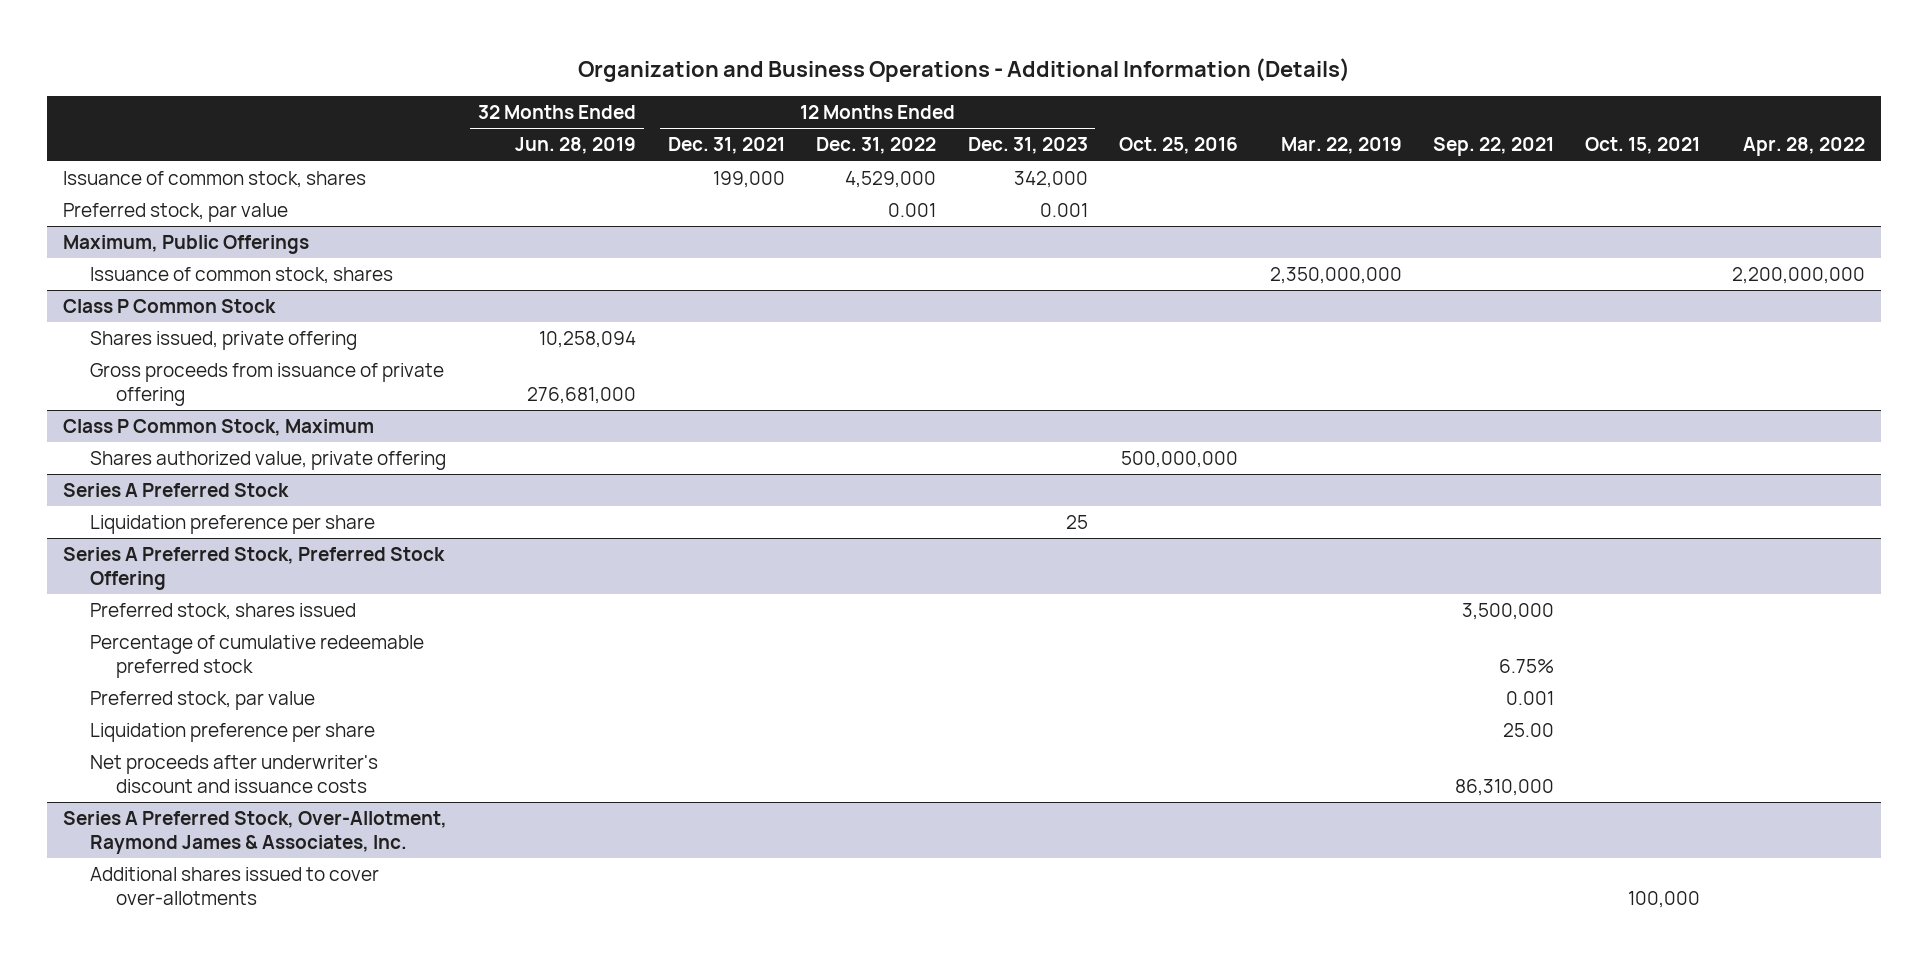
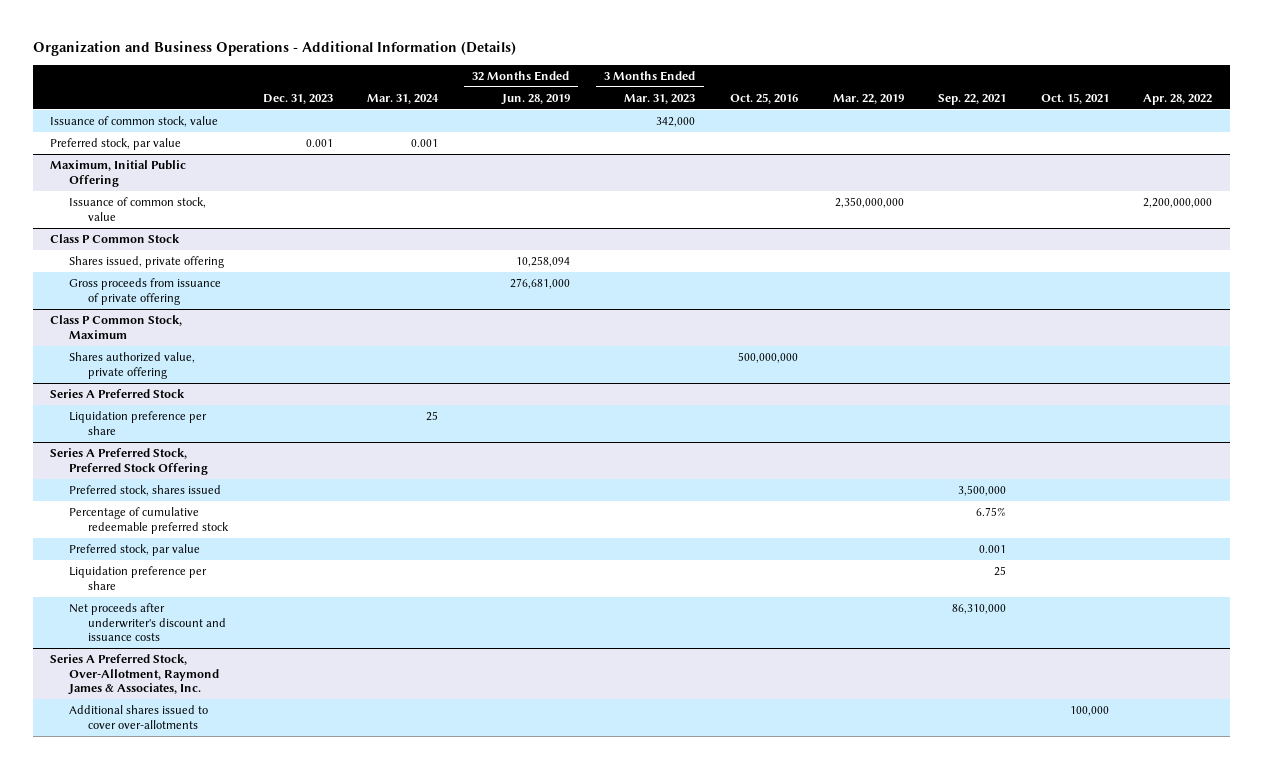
- | 32 Months Ended Jun. 28, 2019 | 12 Months Ended Dec. 31, 2021 | 12 Months Ended Dec. 31, 2022 | 12 Months Ended Dec. 31, 2023 | Oct. 25, 2016 | Mar. 22, 2019 | Sep. 22, 2021 | Oct. 15, 2021 | Apr. 28, 2022
+ | Dec. 31, 2023 | Mar. 31, 2024 | 32 Months Ended Jun. 28, 2019 | 3 Months Ended Mar. 31, 2023 | Oct. 25, 2016 | Mar. 22, 2019 | Sep. 22, 2021 | Oct. 15, 2021 | Apr. 28, 2022
- Issuance of common stock, shares | | 199,000 | 4,529,000 | 342,000 | | | | |
+ Issuance of common stock, value | | | | 342,000 | | | | |
- Maximum, Public Offerings
- Issuance of common stock, shares | | | | | | 2,350,000,000 | | | 2,200,000,000
+ Maximum, Initial Public Offering
+ Issuance of common stock, value | | | | | | 2,350,000,000 | | | 2,200,000,000
@ Series A Preferred Stock, Preferred Stock Offering
- Liquidation preference per share | | | | | | | 25.00 | |
+ Liquidation preference per share | | | | | | | 25 | |

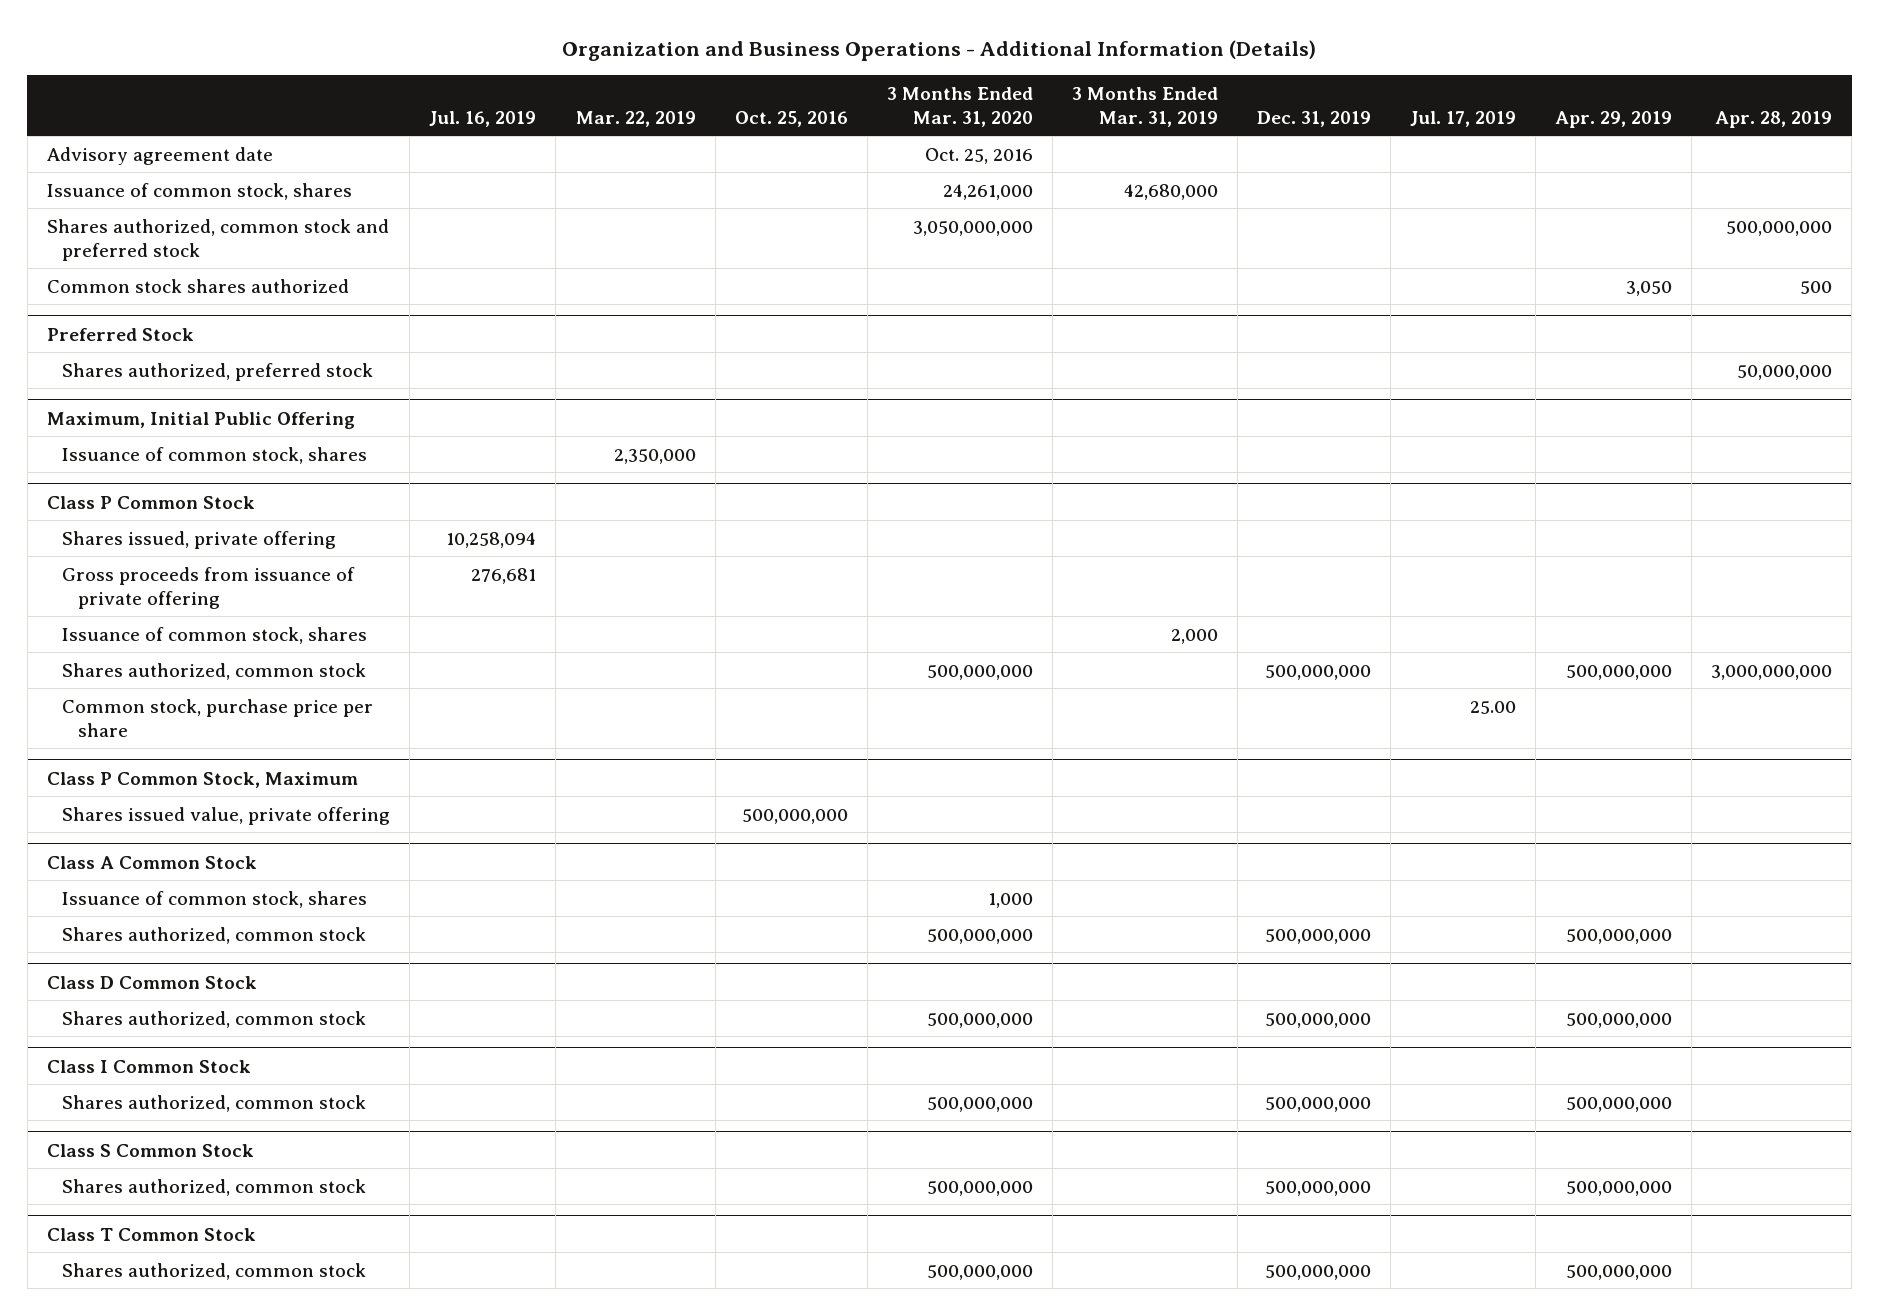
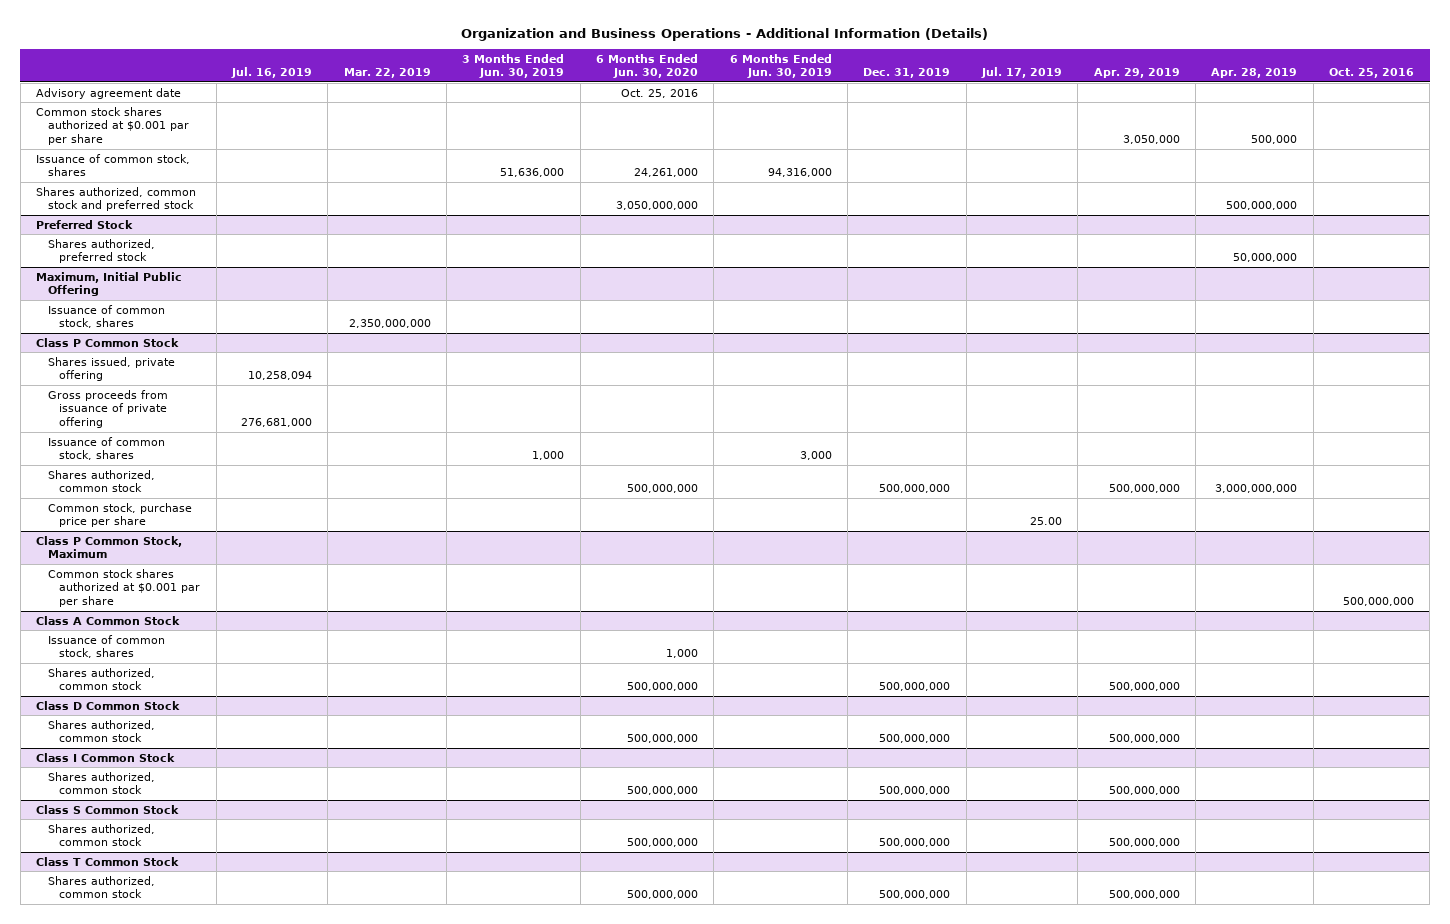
- | Jul. 16, 2019 | Mar. 22, 2019 | Oct. 25, 2016 | 3 Months Ended Mar. 31, 2020 | 3 Months Ended Mar. 31, 2019 | Dec. 31, 2019 | Jul. 17, 2019 | Apr. 29, 2019 | Apr. 28, 2019
+ | Jul. 16, 2019 | Mar. 22, 2019 | 3 Months Ended Jun. 30, 2019 | 6 Months Ended Jun. 30, 2020 | 6 Months Ended Jun. 30, 2019 | Dec. 31, 2019 | Jul. 17, 2019 | Apr. 29, 2019 | Apr. 28, 2019 | Oct. 25, 2016
+ Common stock shares authorized at $0.001 par per share | | | | | | | | 3,050,000 | 500,000 |
- Common stock shares authorized | | | | | | | | 3,050 | 500
@ Maximum, Initial Public Offering
- Issuance of common stock, shares | | 2,350,000 | | | | | | |
+ Issuance of common stock, shares | | 2,350,000,000 | | | | | | | |
@ Class P Common Stock
- Gross proceeds from issuance of private offering | 276,681 | | | | | | | |
+ Gross proceeds from issuance of private offering | 276,681,000 | | | | | | | | |
@ Class P Common Stock, Maximum
- Shares issued value, private offering | | | 500,000,000 | | | | | |
+ Common stock shares authorized at $0.001 par per share | | | | | | | | | | 500,000,000

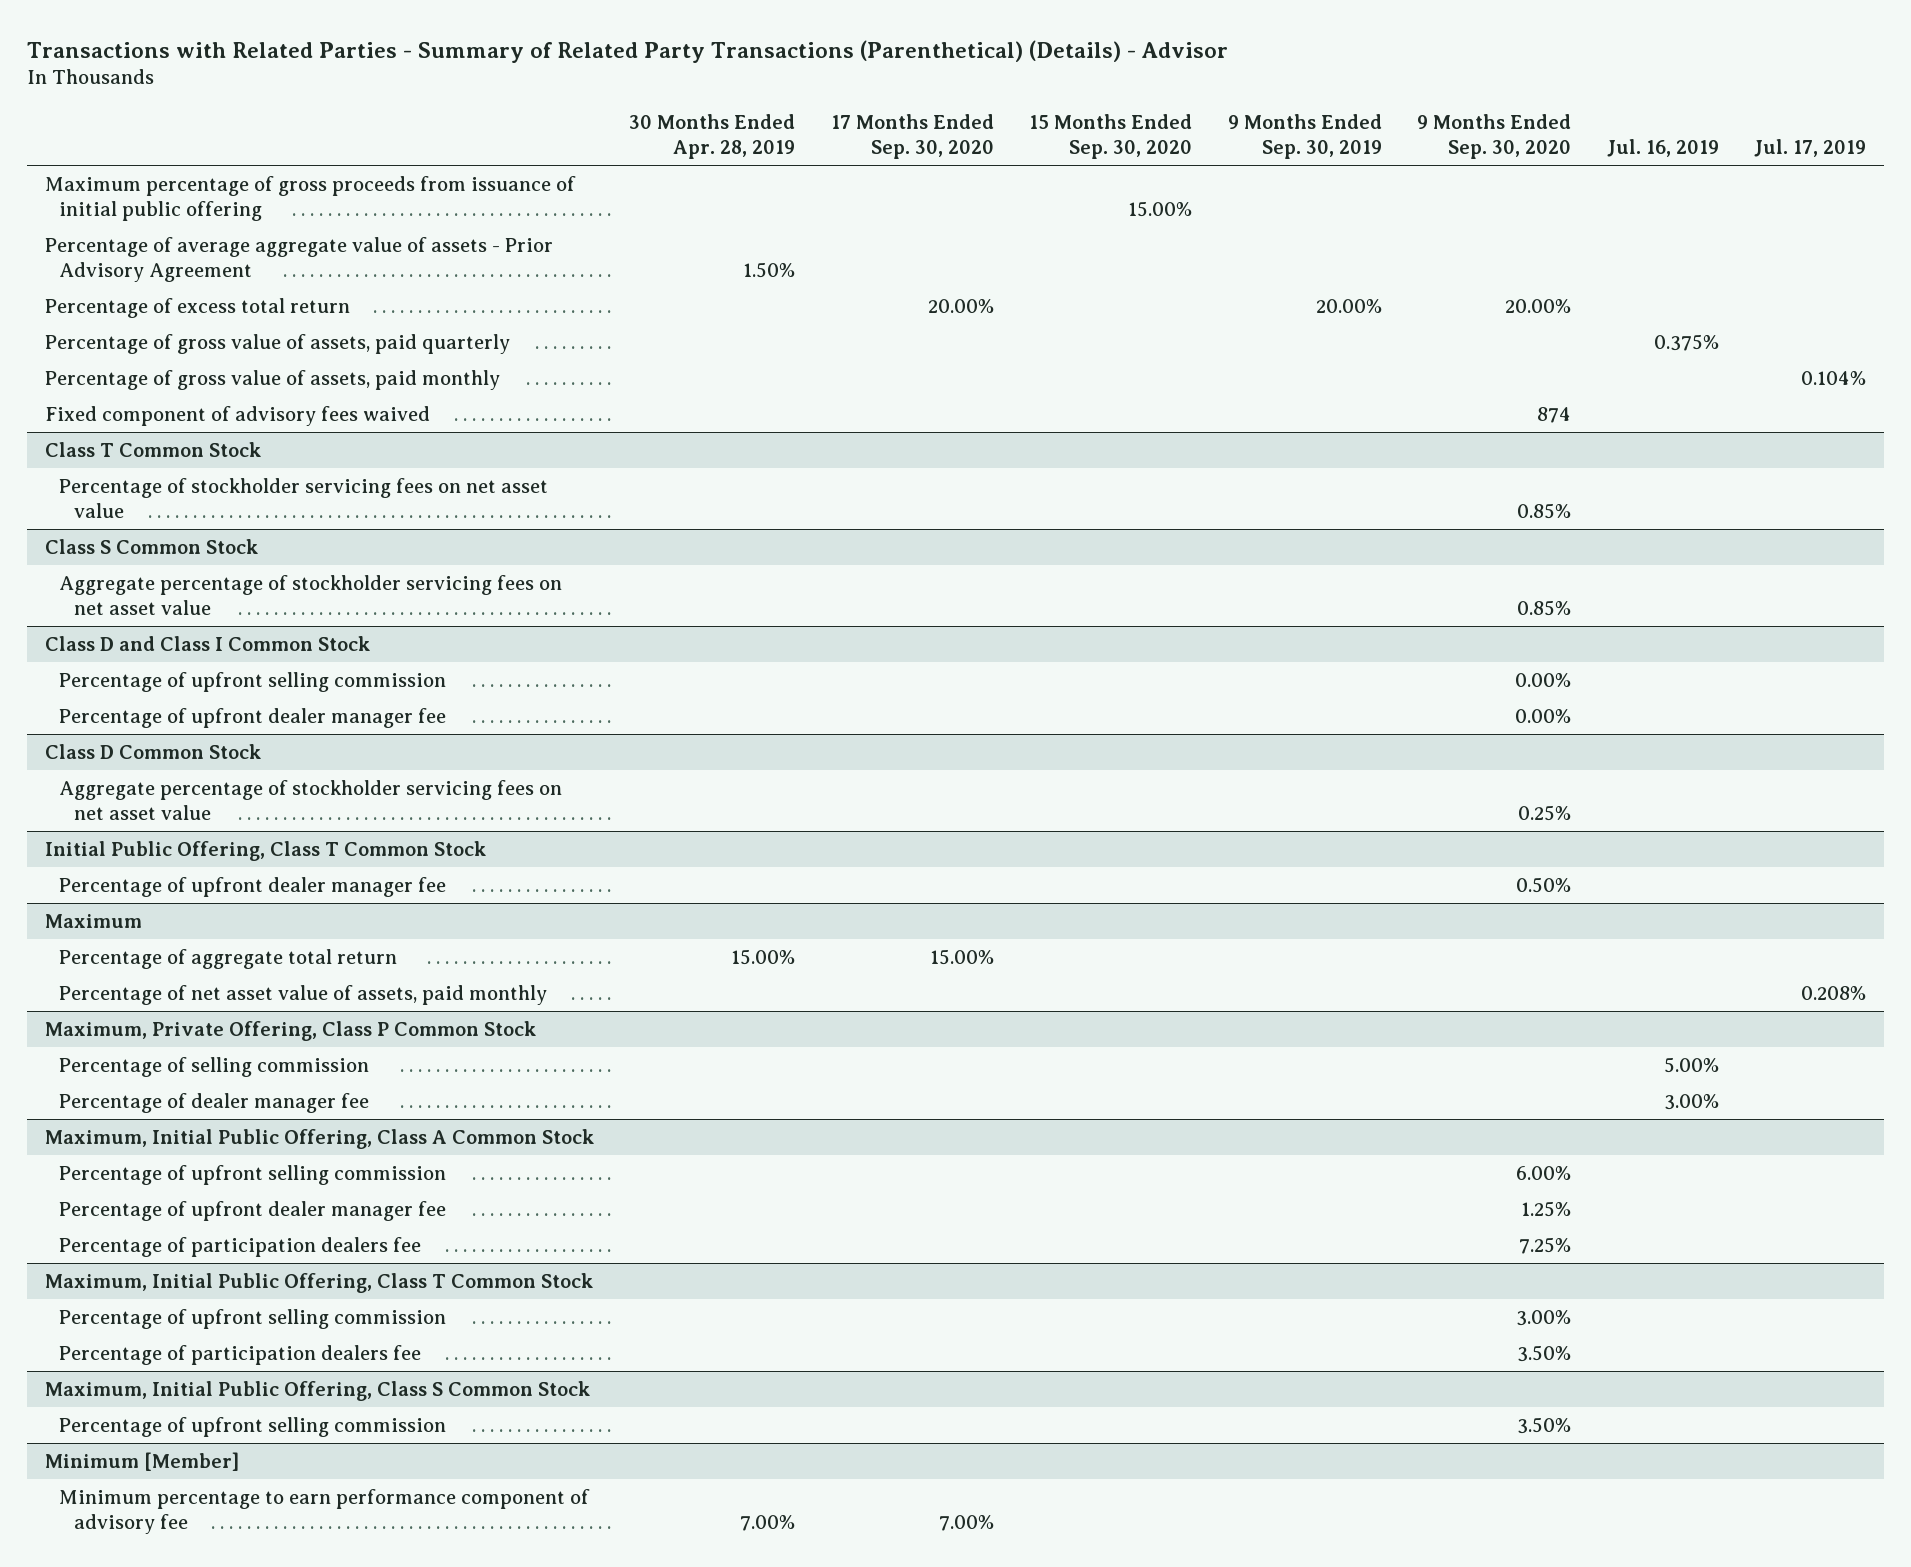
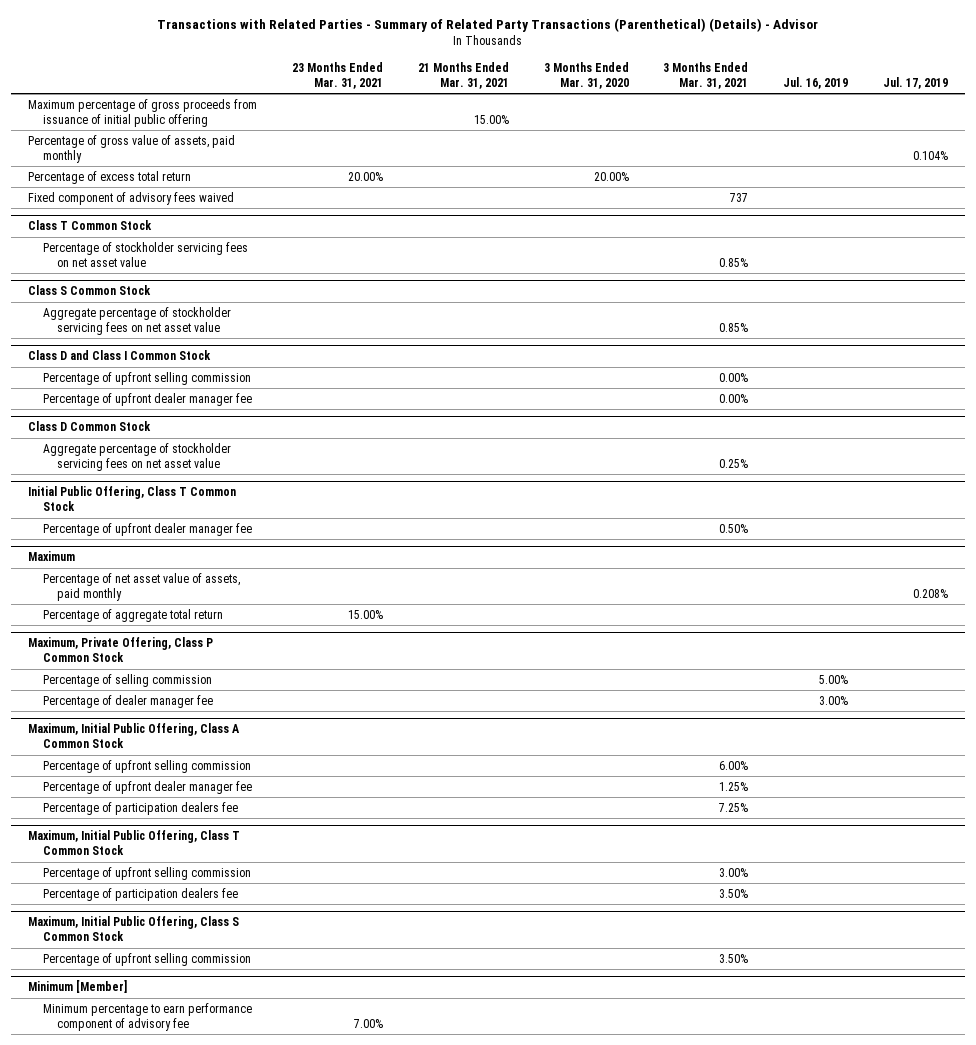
- | 30 Months Ended Apr. 28, 2019 | 17 Months Ended Sep. 30, 2020 | 15 Months Ended Sep. 30, 2020 | 9 Months Ended Sep. 30, 2019 | 9 Months Ended Sep. 30, 2020 | Jul. 16, 2019 | Jul. 17, 2019
+ | 23 Months Ended Mar. 31, 2021 | 21 Months Ended Mar. 31, 2021 | 3 Months Ended Mar. 31, 2020 | 3 Months Ended Mar. 31, 2021 | Jul. 16, 2019 | Jul. 17, 2019
- Percentage of average aggregate value of assets - Prior Advisory Agreement | 1.50% | | | | | |
- Percentage of gross value of assets, paid quarterly | | | | | | 0.375% |
moved down: Percentage of excess total return | 20.00% | | 20.00% | | |
@ Maximum
moved down: Percentage of aggregate total return | 15.00% | | | | |

